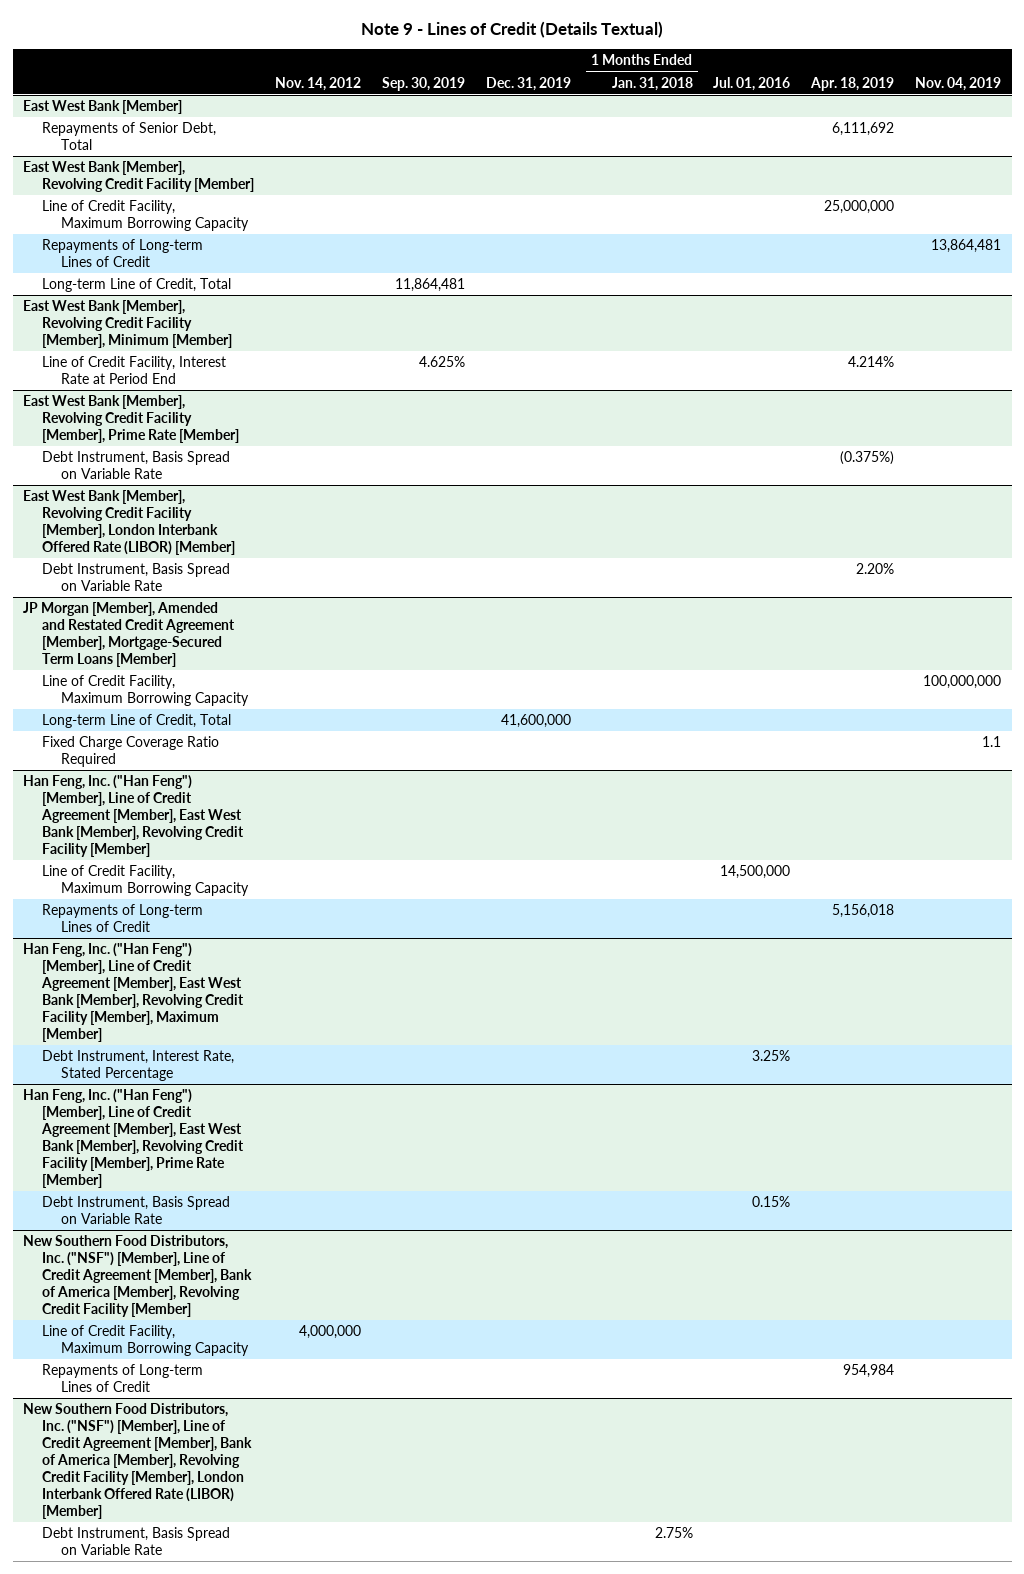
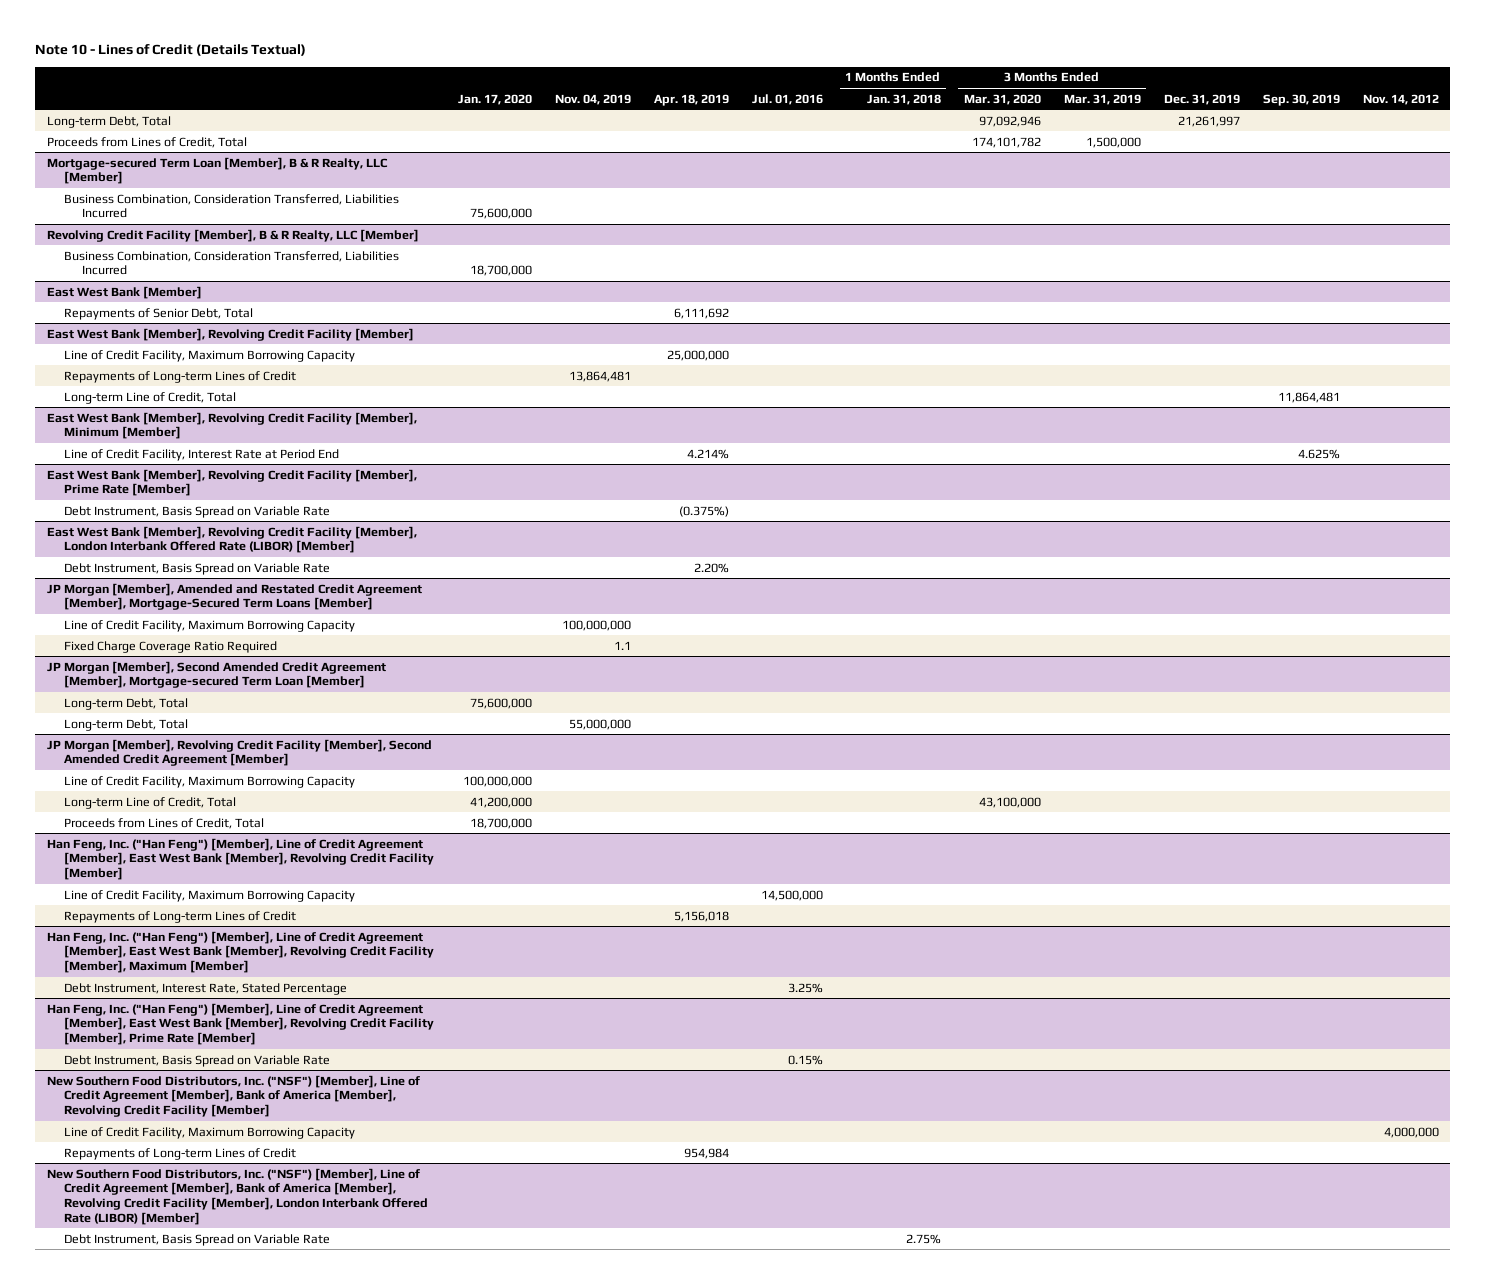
- Note 9 - Lines of Credit (Details Textual)
+ Note 10 - Lines of Credit (Details Textual)
- | Nov. 14, 2012 | Sep. 30, 2019 | Dec. 31, 2019 | 1 Months Ended Jan. 31, 2018 | Jul. 01, 2016 | Apr. 18, 2019 | Nov. 04, 2019
+ | Jan. 17, 2020 | Nov. 04, 2019 | Apr. 18, 2019 | Jul. 01, 2016 | 1 Months Ended Jan. 31, 2018 | 3 Months Ended Mar. 31, 2020 | 3 Months Ended Mar. 31, 2019 | Dec. 31, 2019 | Sep. 30, 2019 | Nov. 14, 2012
+ Long-term Debt, Total | | | | | | 97,092,946 | | 21,261,997 | |
+ Proceeds from Lines of Credit, Total | | | | | | 174,101,782 | 1,500,000 | | |
+ Mortgage-secured Term Loan [Member], B & R Realty, LLC [Member]
+ Business Combination, Consideration Transferred, Liabilities Incurred | 75,600,000 | | | | | | | | |
+ Revolving Credit Facility [Member], B & R Realty, LLC [Member]
+ Business Combination, Consideration Transferred, Liabilities Incurred | 18,700,000 | | | | | | | | |
@ JP Morgan [Member], Amended and Restated Credit Agreement [Member], Mortgage-Secured Term Loans [Member]
- Long-term Line of Credit, Total | | | 41,600,000 | | | |
+ JP Morgan [Member], Second Amended Credit Agreement [Member], Mortgage-secured Term Loan [Member]
+ Long-term Debt, Total | 75,600,000 | | | | | | | | |
+ Long-term Debt, Total | | 55,000,000 | | | | | | | |
+ JP Morgan [Member], Revolving Credit Facility [Member], Second Amended Credit Agreement [Member]
+ Line of Credit Facility, Maximum Borrowing Capacity | 100,000,000 | | | | | | | | |
+ Long-term Line of Credit, Total | 41,200,000 | | | | | 43,100,000 | | | |
+ Proceeds from Lines of Credit, Total | 18,700,000 | | | | | | | | |

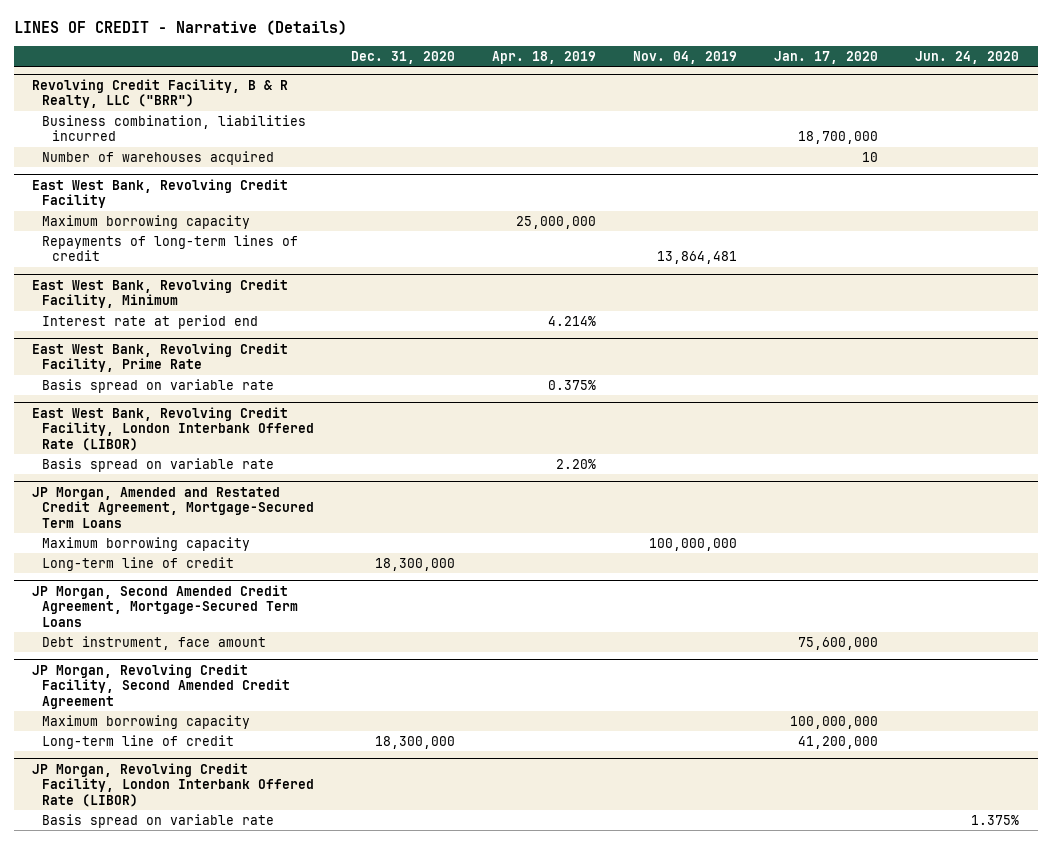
- Note 10 - Lines of Credit (Details Textual)
+ LINES OF CREDIT - Narrative (Details)
- | Jan. 17, 2020 | Nov. 04, 2019 | Apr. 18, 2019 | Jul. 01, 2016 | 1 Months Ended Jan. 31, 2018 | 3 Months Ended Mar. 31, 2020 | 3 Months Ended Mar. 31, 2019 | Dec. 31, 2019 | Sep. 30, 2019 | Nov. 14, 2012
+ | Dec. 31, 2020 | Apr. 18, 2019 | Nov. 04, 2019 | Jan. 17, 2020 | Jun. 24, 2020
- Long-term Debt, Total | | | | | | 97,092,946 | | 21,261,997 | |
- Proceeds from Lines of Credit, Total | | | | | | 174,101,782 | 1,500,000 | | |
- Mortgage-secured Term Loan [Member], B & R Realty, LLC [Member]
- Business Combination, Consideration Transferred, Liabilities Incurred | 75,600,000 | | | | | | | | |
- Revolving Credit Facility [Member], B & R Realty, LLC [Member]
- Business Combination, Consideration Transferred, Liabilities Incurred | 18,700,000 | | | | | | | | |
- East West Bank [Member]
- Repayments of Senior Debt, Total | | | 6,111,692 | | | | | | |
- East West Bank [Member], Revolving Credit Facility [Member]
- Line of Credit Facility, Maximum Borrowing Capacity | | | 25,000,000 | | | | | | |
- Repayments of Long-term Lines of Credit | | 13,864,481 | | | | | | | |
- Long-term Line of Credit, Total | | | | | | | | | 11,864,481 |
- East West Bank [Member], Revolving Credit Facility [Member], Minimum [Member]
- Line of Credit Facility, Interest Rate at Period End | | | 4.214% | | | | | | 4.625% |
- East West Bank [Member], Revolving Credit Facility [Member], Prime Rate [Member]
- Debt Instrument, Basis Spread on Variable Rate | | | (0.375%) | | | | | | |
- East West Bank [Member], Revolving Credit Facility [Member], London Interbank Offered Rate (LIBOR) [Member]
- Debt Instrument, Basis Spread on Variable Rate | | | 2.20% | | | | | | |
- JP Morgan [Member], Amended and Restated Credit Agreement [Member], Mortgage-Secured Term Loans [Member]
- Line of Credit Facility, Maximum Borrowing Capacity | | 100,000,000 | | | | | | | |
- Fixed Charge Coverage Ratio Required | | 1.1 | | | | | | | |
- JP Morgan [Member], Second Amended Credit Agreement [Member], Mortgage-secured Term Loan [Member]
- Long-term Debt, Total | 75,600,000 | | | | | | | | |
- Long-term Debt, Total | | 55,000,000 | | | | | | | |
- JP Morgan [Member], Revolving Credit Facility [Member], Second Amended Credit Agreement [Member]
- Line of Credit Facility, Maximum Borrowing Capacity | 100,000,000 | | | | | | | | |
- Long-term Line of Credit, Total | 41,200,000 | | | | | 43,100,000 | | | |
- Proceeds from Lines of Credit, Total | 18,700,000 | | | | | | | | |
- Han Feng, Inc. ("Han Feng") [Member], Line of Credit Agreement [Member], East West Bank [Member], Revolving Credit Facility [Member]
- Line of Credit Facility, Maximum Borrowing Capacity | | | | 14,500,000 | | | | | |
- Repayments of Long-term Lines of Credit | | | 5,156,018 | | | | | | |
- Han Feng, Inc. ("Han Feng") [Member], Line of Credit Agreement [Member], East West Bank [Member], Revolving Credit Facility [Member], Maximum [Member]
- Debt Instrument, Interest Rate, Stated Percentage | | | | 3.25% | | | | | |
- Han Feng, Inc. ("Han Feng") [Member], Line of Credit Agreement [Member], East West Bank [Member], Revolving Credit Facility [Member], Prime Rate [Member]
- Debt Instrument, Basis Spread on Variable Rate | | | | 0.15% | | | | | |
- New Southern Food Distributors, Inc. ("NSF") [Member], Line of Credit Agreement [Member], Bank of America [Member], Revolving Credit Facility [Member]
- Line of Credit Facility, Maximum Borrowing Capacity | | | | | | | | | | 4,000,000
- Repayments of Long-term Lines of Credit | | | 954,984 | | | | | | |
- New Southern Food Distributors, Inc. ("NSF") [Member], Line of Credit Agreement [Member], Bank of America [Member], Revolving Credit Facility [Member], London Interbank Offered Rate (LIBOR) [Member]
- Debt Instrument, Basis Spread on Variable Rate | | | | | 2.75% | | | | |
+ Revolving Credit Facility, B & R Realty, LLC ("BRR")
+ Business combination, liabilities incurred | | | | 18,700,000 |
+ Number of warehouses acquired | | | | 10 |
+ East West Bank, Revolving Credit Facility
+ Maximum borrowing capacity | | 25,000,000 | | |
+ Repayments of long-term lines of credit | | | 13,864,481 | |
+ East West Bank, Revolving Credit Facility, Minimum
+ Interest rate at period end | | 4.214% | | |
+ East West Bank, Revolving Credit Facility, Prime Rate
+ Basis spread on variable rate | | 0.375% | | |
+ East West Bank, Revolving Credit Facility, London Interbank Offered Rate (LIBOR)
+ Basis spread on variable rate | | 2.20% | | |
+ JP Morgan, Amended and Restated Credit Agreement, Mortgage-Secured Term Loans
+ Maximum borrowing capacity | | | 100,000,000 | |
+ Long-term line of credit | 18,300,000 | | | |
+ JP Morgan, Second Amended Credit Agreement, Mortgage-Secured Term Loans
+ Debt instrument, face amount | | | | 75,600,000 |
+ JP Morgan, Revolving Credit Facility, Second Amended Credit Agreement
+ Maximum borrowing capacity | | | | 100,000,000 |
+ Long-term line of credit | 18,300,000 | | | 41,200,000 |
+ JP Morgan, Revolving Credit Facility, London Interbank Offered Rate (LIBOR)
+ Basis spread on variable rate | | | | | 1.375%

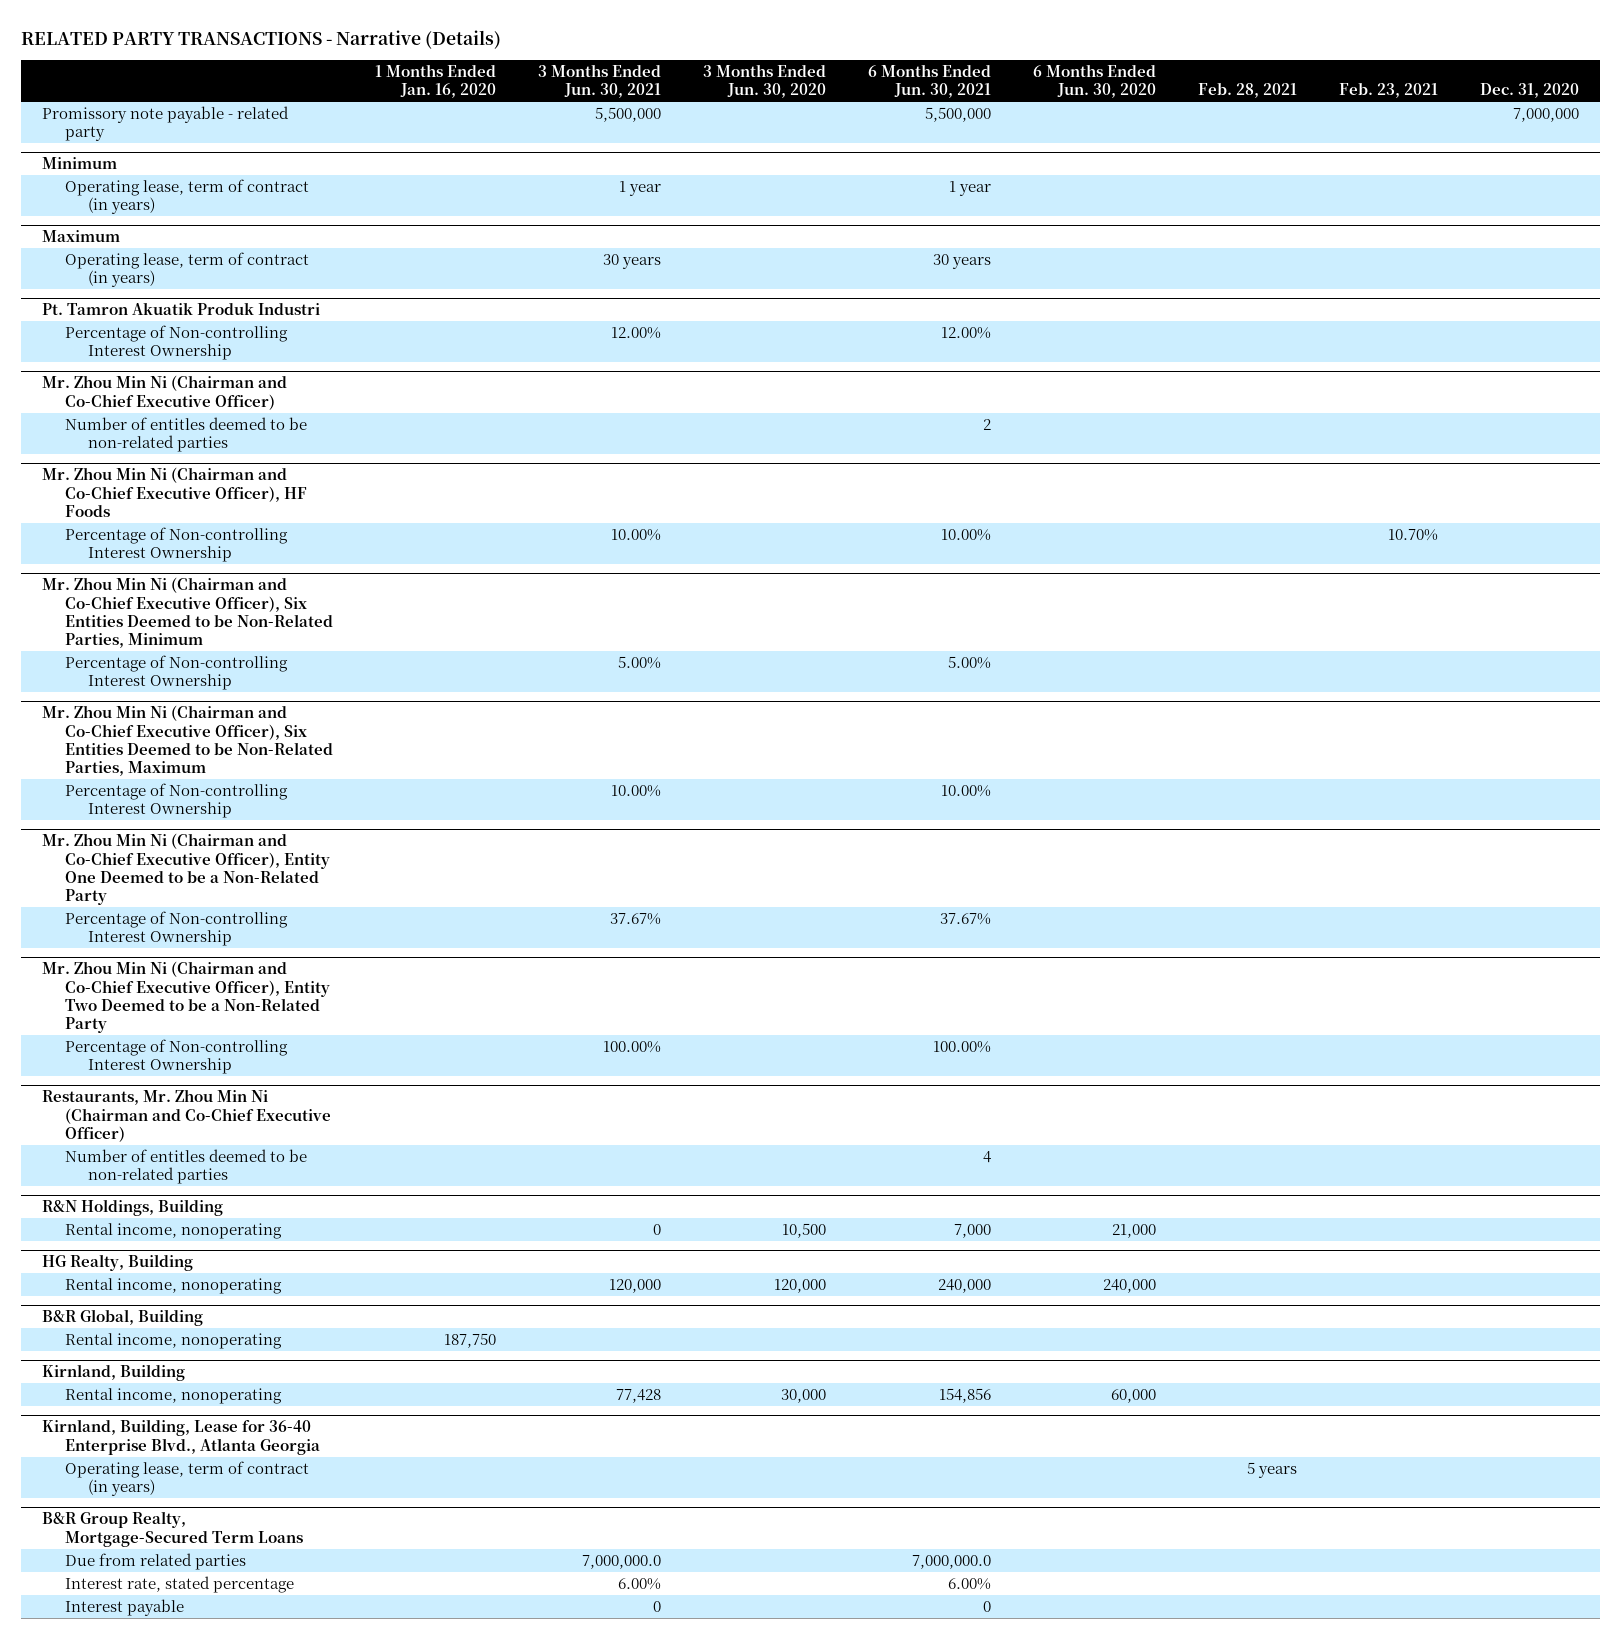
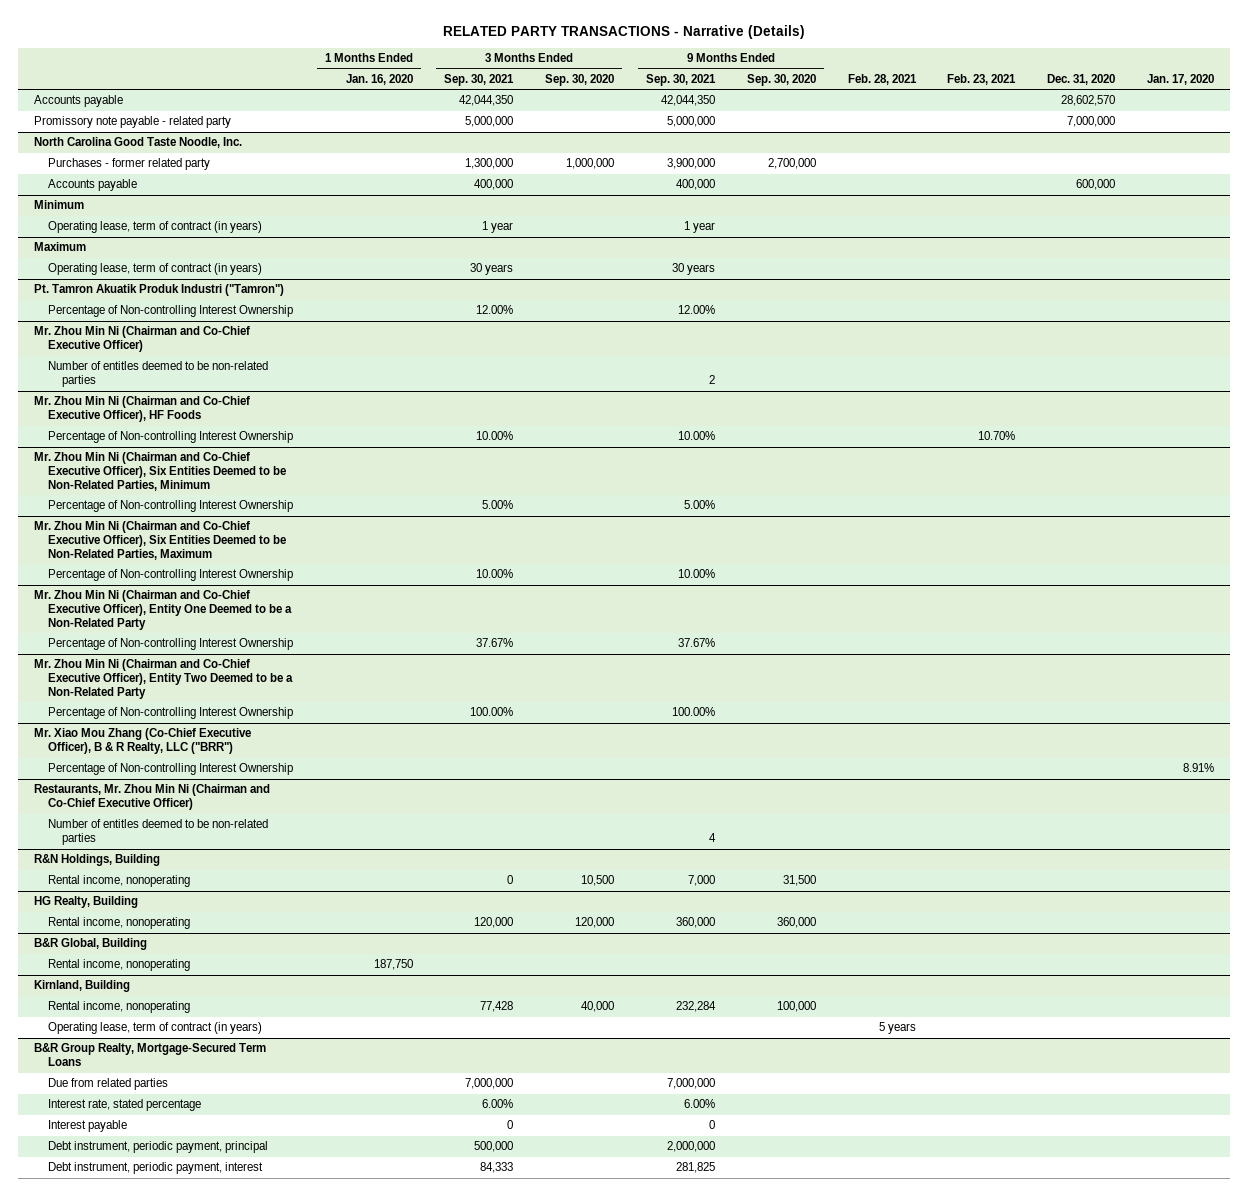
- | 1 Months Ended Jan. 16, 2020 | 3 Months Ended Jun. 30, 2021 | 3 Months Ended Jun. 30, 2020 | 6 Months Ended Jun. 30, 2021 | 6 Months Ended Jun. 30, 2020 | Feb. 28, 2021 | Feb. 23, 2021 | Dec. 31, 2020
+ | 1 Months Ended Jan. 16, 2020 | 3 Months Ended Sep. 30, 2021 | 3 Months Ended Sep. 30, 2020 | 9 Months Ended Sep. 30, 2021 | 9 Months Ended Sep. 30, 2020 | Feb. 28, 2021 | Feb. 23, 2021 | Dec. 31, 2020 | Jan. 17, 2020
+ Accounts payable | | 42,044,350 | | 42,044,350 | | | | 28,602,570 |
+ North Carolina Good Taste Noodle, Inc.
+ Purchases - former related party | | 1,300,000 | 1,000,000 | 3,900,000 | 2,700,000 | | | |
+ Accounts payable | | 400,000 | | 400,000 | | | | 600,000 |
- Pt. Tamron Akuatik Produk Industri
+ Pt. Tamron Akuatik Produk Industri ("Tamron")
+ Mr. Xiao Mou Zhang (Co-Chief Executive Officer), B & R Realty, LLC ("BRR")
+ Percentage of Non-controlling Interest Ownership | | | | | | | | | 8.91%
- Kirnland, Building, Lease for 36-40 Enterprise Blvd., Atlanta Georgia
- Operating lease, term of contract (in years) | | | | | | 5 years | |
@ Kirnland, Building
+ Operating lease, term of contract (in years) | | | | | | 5 years | | |
@ B&R Group Realty, Mortgage-Secured Term Loans
+ Debt instrument, periodic payment, principal | | 500,000 | | 2,000,000 | | | | |
+ Debt instrument, periodic payment, interest | | 84,333 | | 281,825 | | | | |

